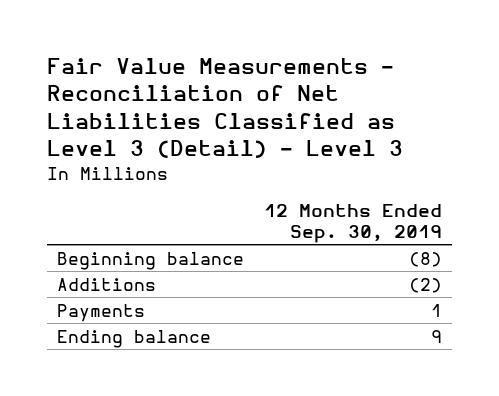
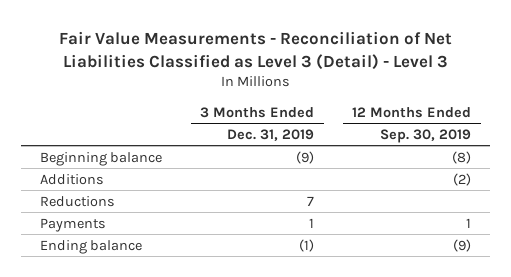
- | 12 Months Ended Sep. 30, 2019
+ | 3 Months Ended Dec. 31, 2019 | 12 Months Ended Sep. 30, 2019
+ Reductions | 7 |
- Ending balance | 9
+ Ending balance | (1) | (9)

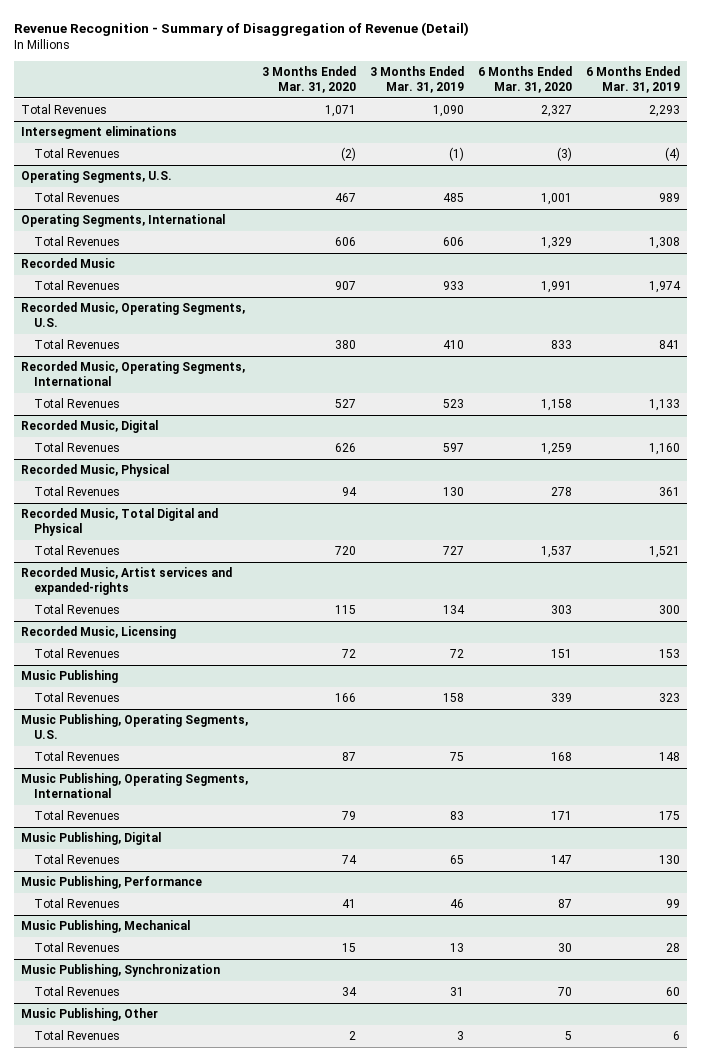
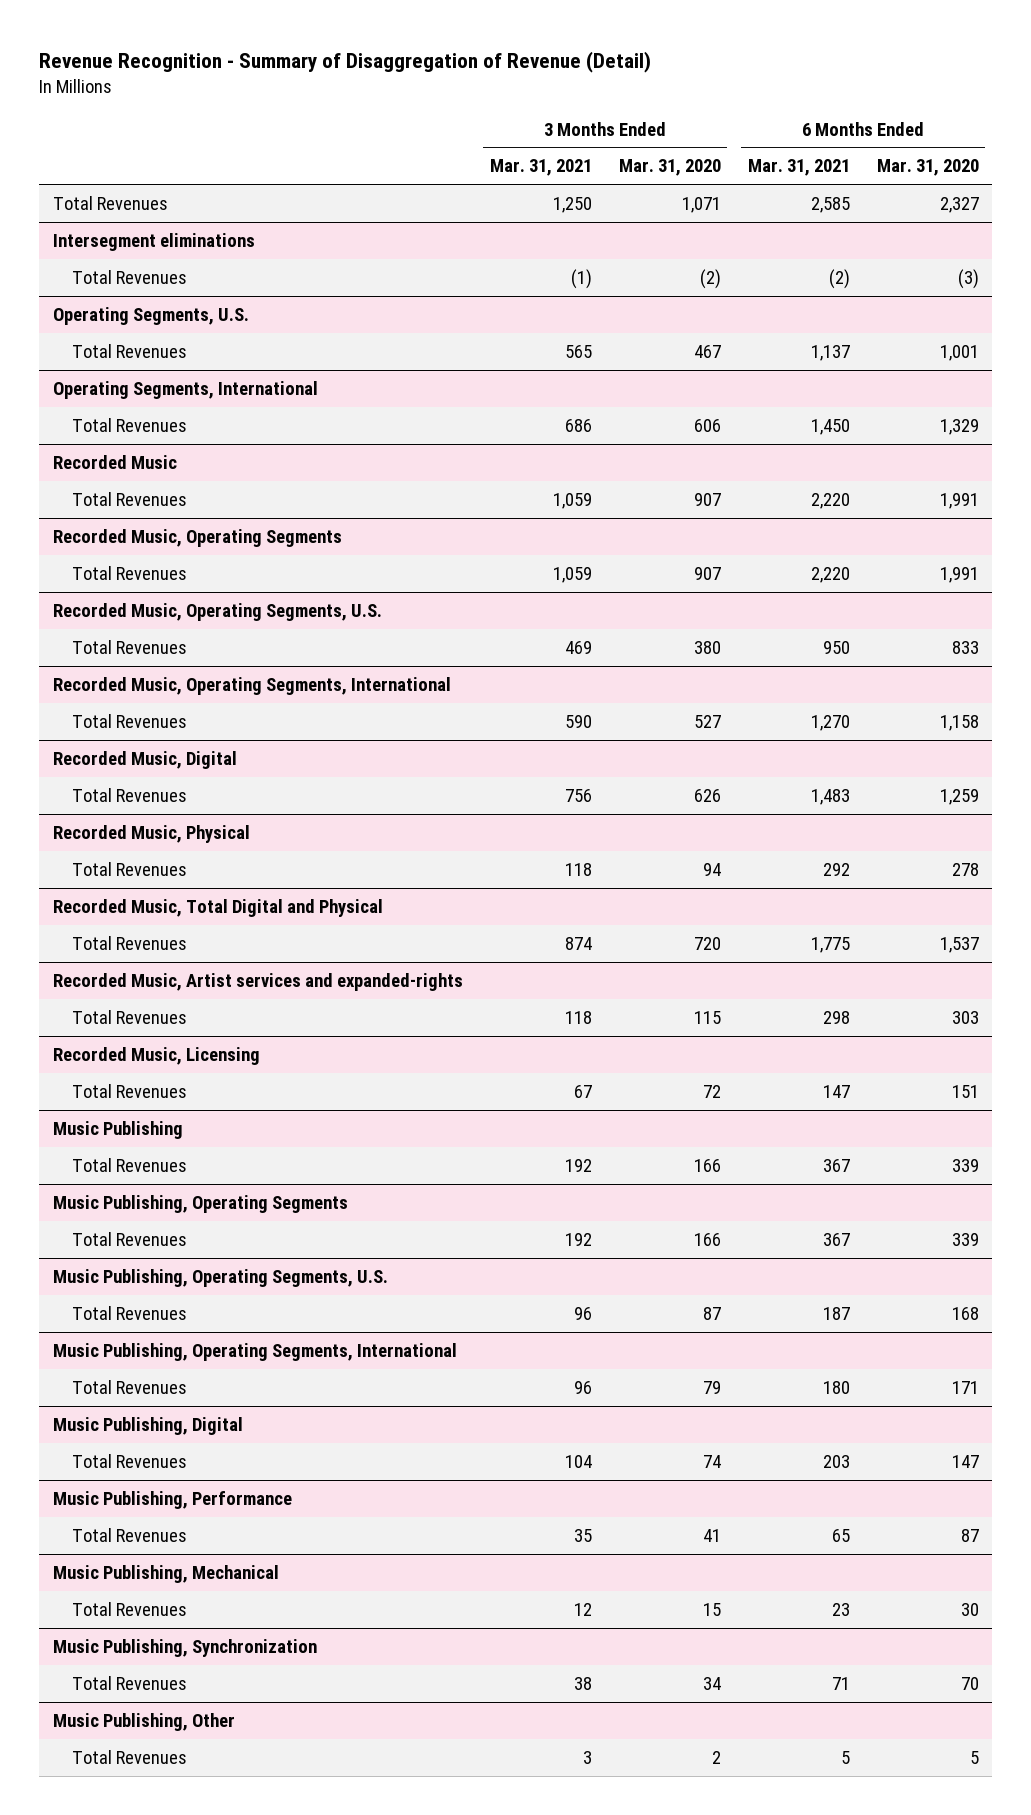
- | 3 Months Ended Mar. 31, 2020 | 3 Months Ended Mar. 31, 2019 | 6 Months Ended Mar. 31, 2020 | 6 Months Ended Mar. 31, 2019
+ | 3 Months Ended Mar. 31, 2021 | 3 Months Ended Mar. 31, 2020 | 6 Months Ended Mar. 31, 2021 | 6 Months Ended Mar. 31, 2020
+ Recorded Music, Operating Segments
+ Total Revenues | 1,059 | 907 | 2,220 | 1,991
+ Music Publishing, Operating Segments
+ Total Revenues | 192 | 166 | 367 | 339

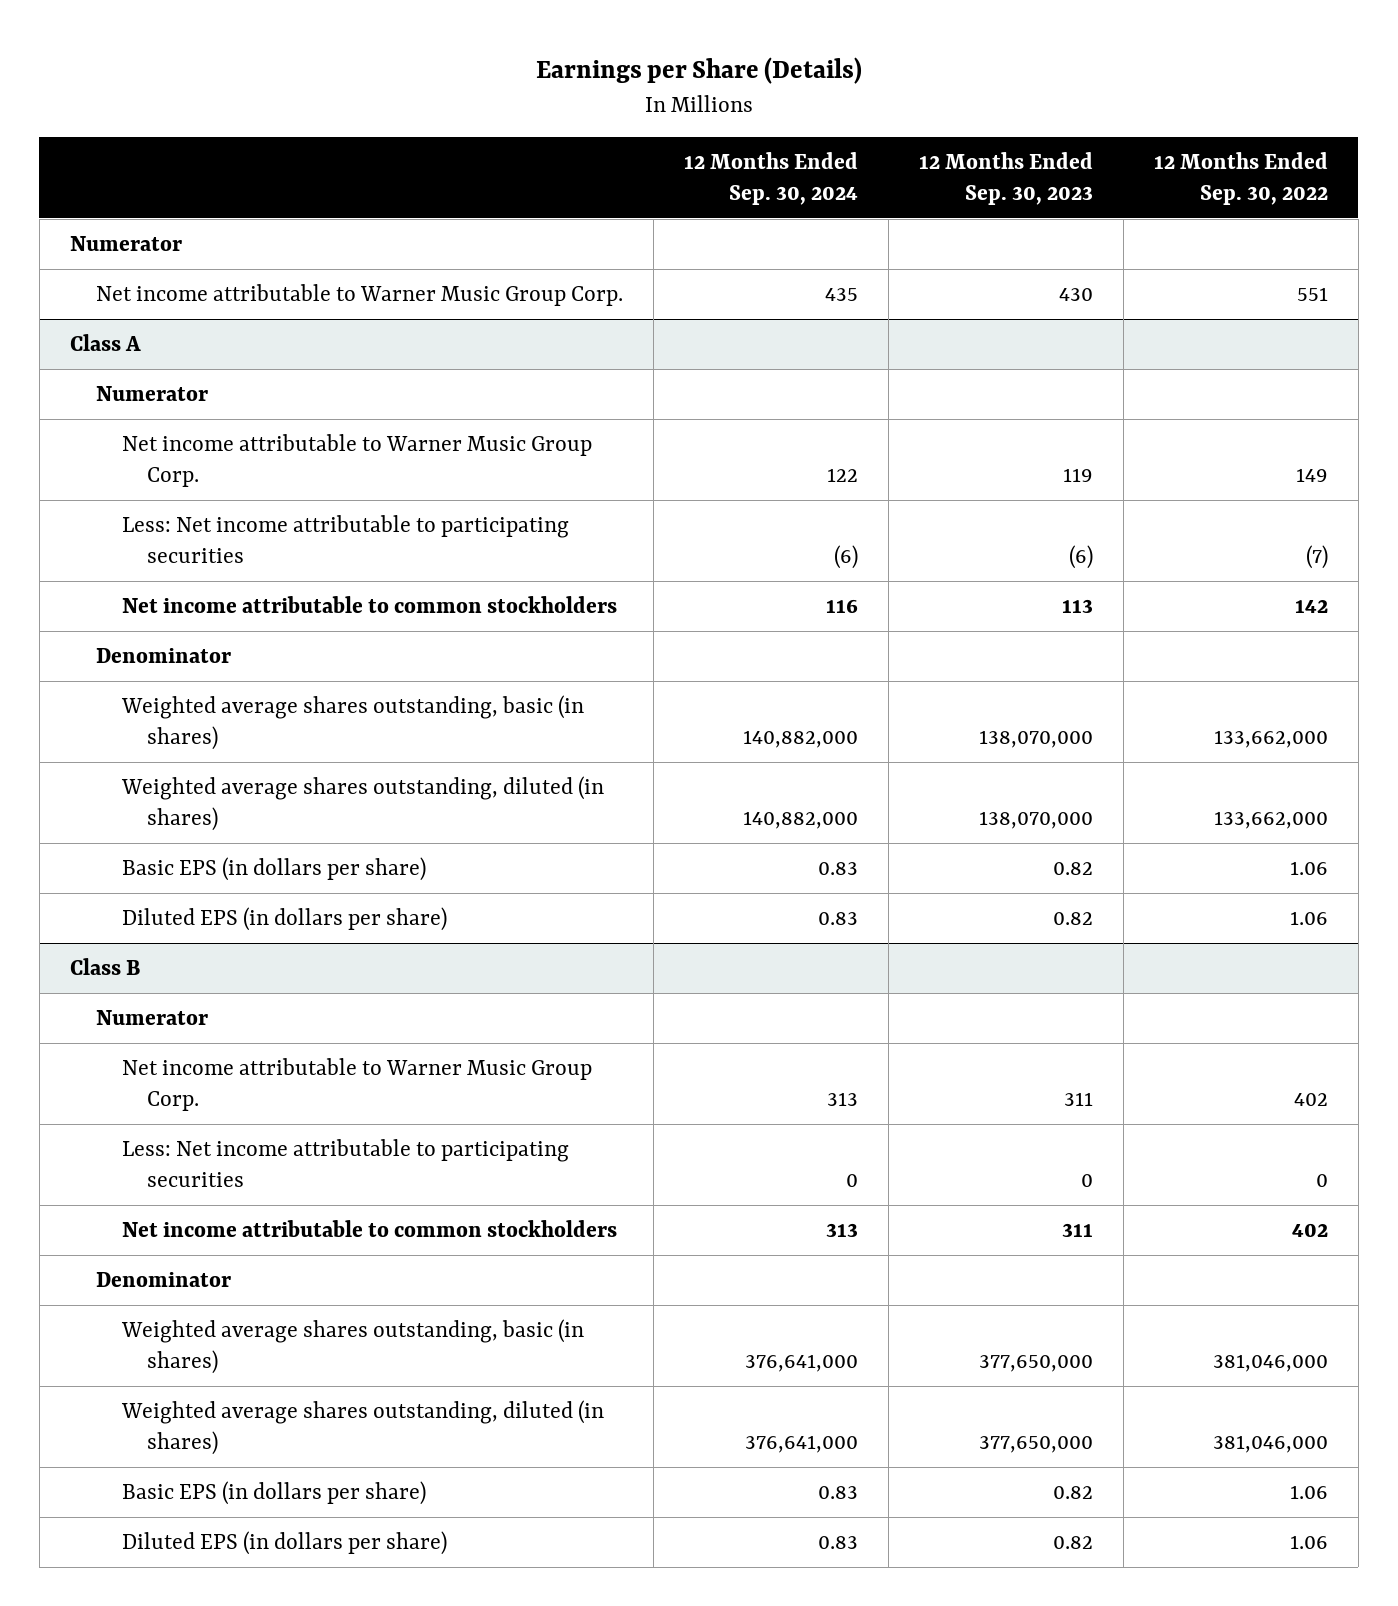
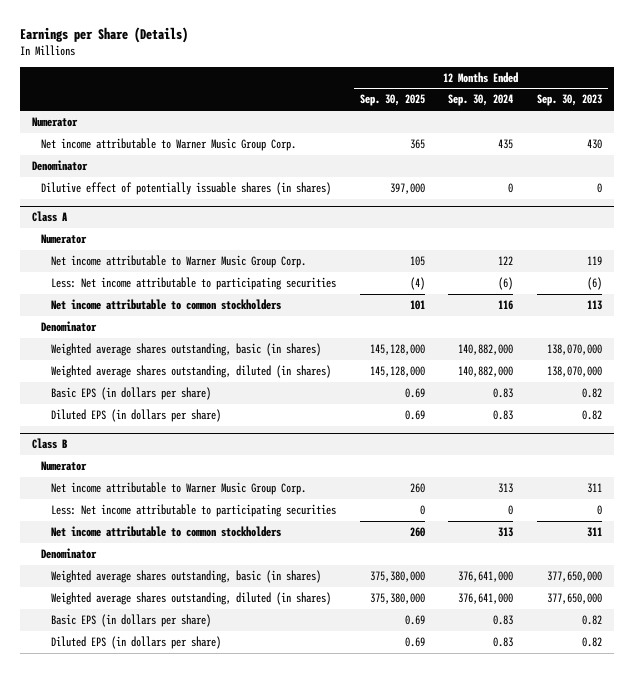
- | 12 Months Ended Sep. 30, 2024 | 12 Months Ended Sep. 30, 2023 | 12 Months Ended Sep. 30, 2022
+ | 12 Months Ended Sep. 30, 2025 | 12 Months Ended Sep. 30, 2024 | 12 Months Ended Sep. 30, 2023
+ Denominator
+ Dilutive effect of potentially issuable shares (in shares) | 397,000 | 0 | 0

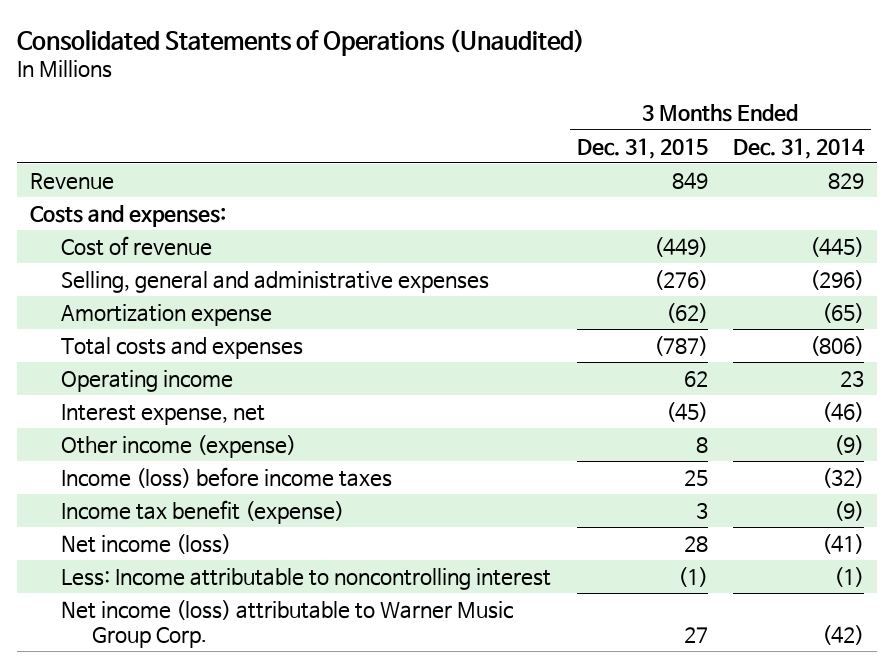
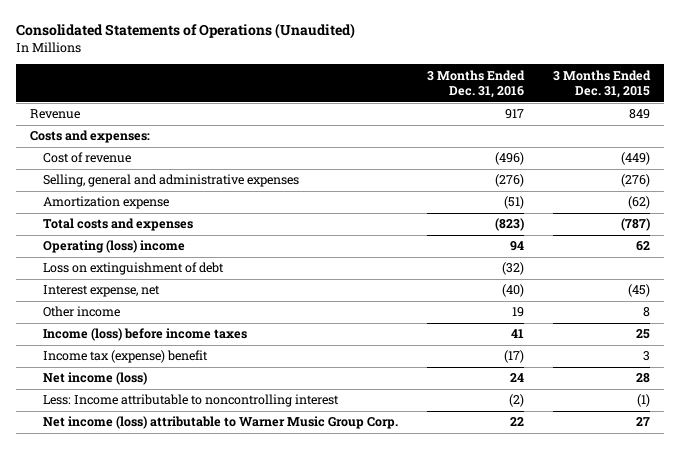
- | 3 Months Ended Dec. 31, 2015 | 3 Months Ended Dec. 31, 2014
+ | 3 Months Ended Dec. 31, 2016 | 3 Months Ended Dec. 31, 2015
- Operating income | 62 | 23
+ Operating (loss) income | 94 | 62
+ Loss on extinguishment of debt | (32) |
- Other income (expense) | 8 | (9)
+ Other income | 19 | 8
- Income tax benefit (expense) | 3 | (9)
+ Income tax (expense) benefit | (17) | 3

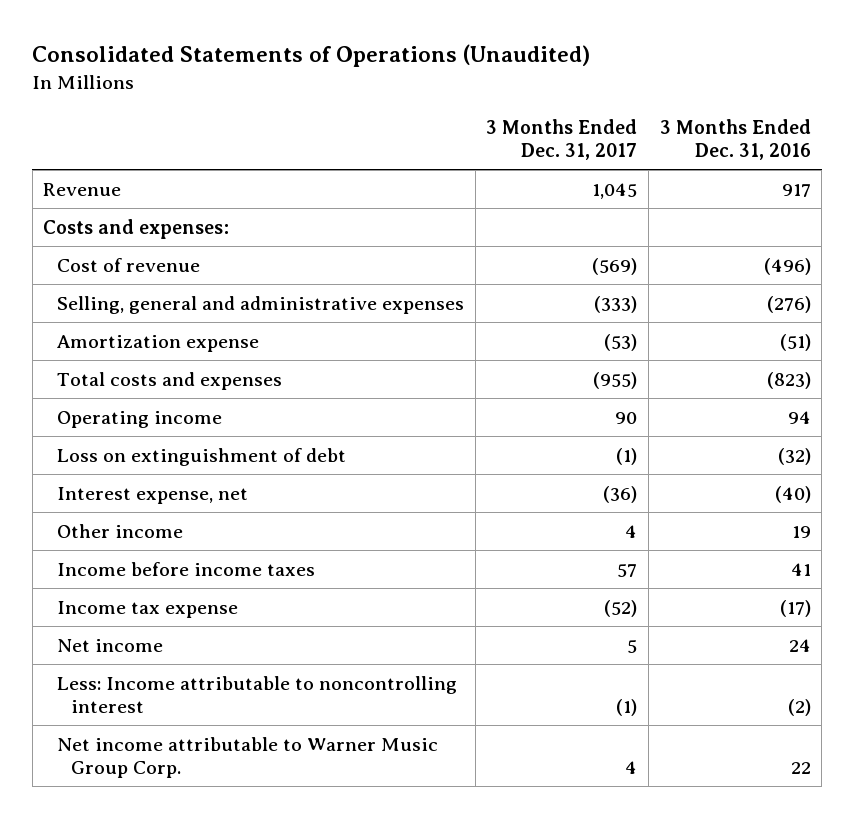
- | 3 Months Ended Dec. 31, 2016 | 3 Months Ended Dec. 31, 2015
+ | 3 Months Ended Dec. 31, 2017 | 3 Months Ended Dec. 31, 2016
- Operating (loss) income | 94 | 62
+ Operating income | 90 | 94
- Income (loss) before income taxes | 41 | 25
- Income tax (expense) benefit | (17) | 3
- Net income (loss) | 24 | 28
+ Income before income taxes | 57 | 41
+ Income tax expense | (52) | (17)
+ Net income | 5 | 24
- Net income (loss) attributable to Warner Music Group Corp. | 22 | 27
+ Net income attributable to Warner Music Group Corp. | 4 | 22

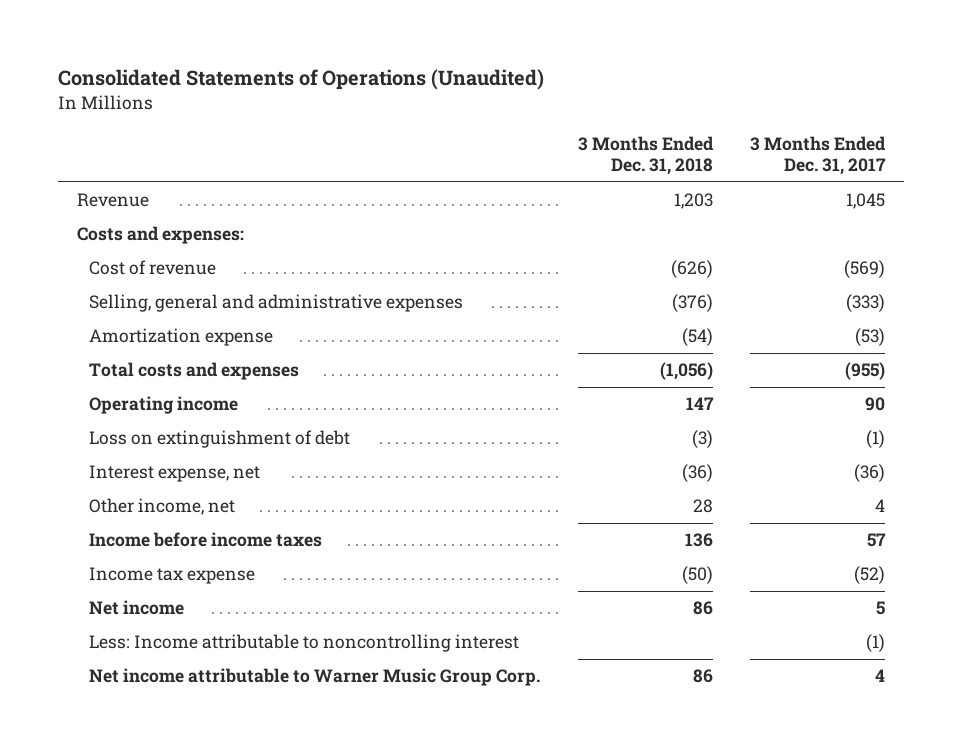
- | 3 Months Ended Dec. 31, 2017 | 3 Months Ended Dec. 31, 2016
+ | 3 Months Ended Dec. 31, 2018 | 3 Months Ended Dec. 31, 2017
- Other income | 4 | 19
+ Other income, net | 28 | 4

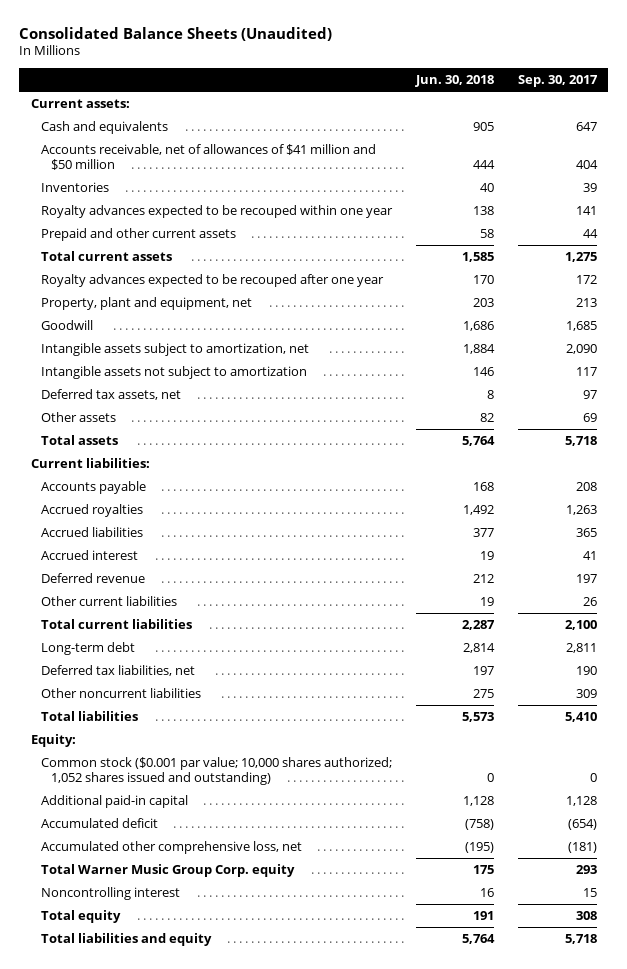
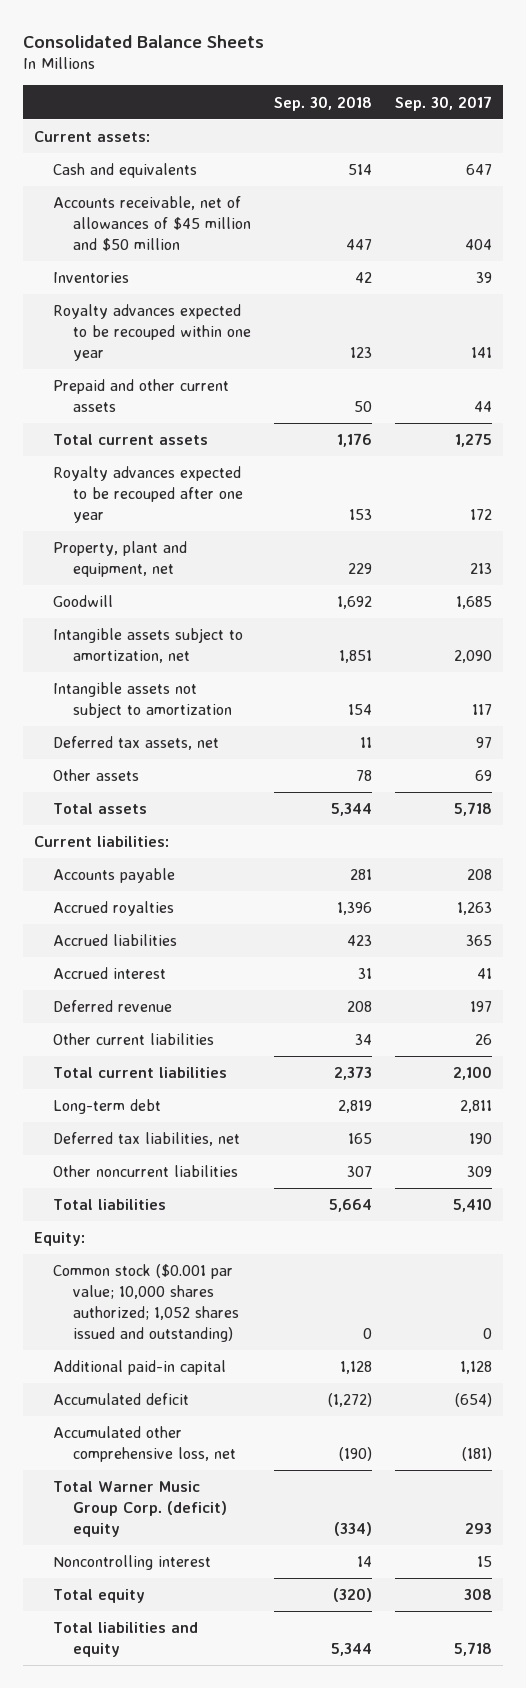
- Consolidated Balance Sheets (Unaudited)
+ Consolidated Balance Sheets
- | Jun. 30, 2018 | Sep. 30, 2017
+ | Sep. 30, 2018 | Sep. 30, 2017
- Accounts receivable, net of allowances of $41 million and $50 million | 444 | 404
+ Accounts receivable, net of allowances of $45 million and $50 million | 447 | 404
- Total Warner Music Group Corp. equity | 175 | 293
+ Total Warner Music Group Corp. (deficit) equity | (334) | 293

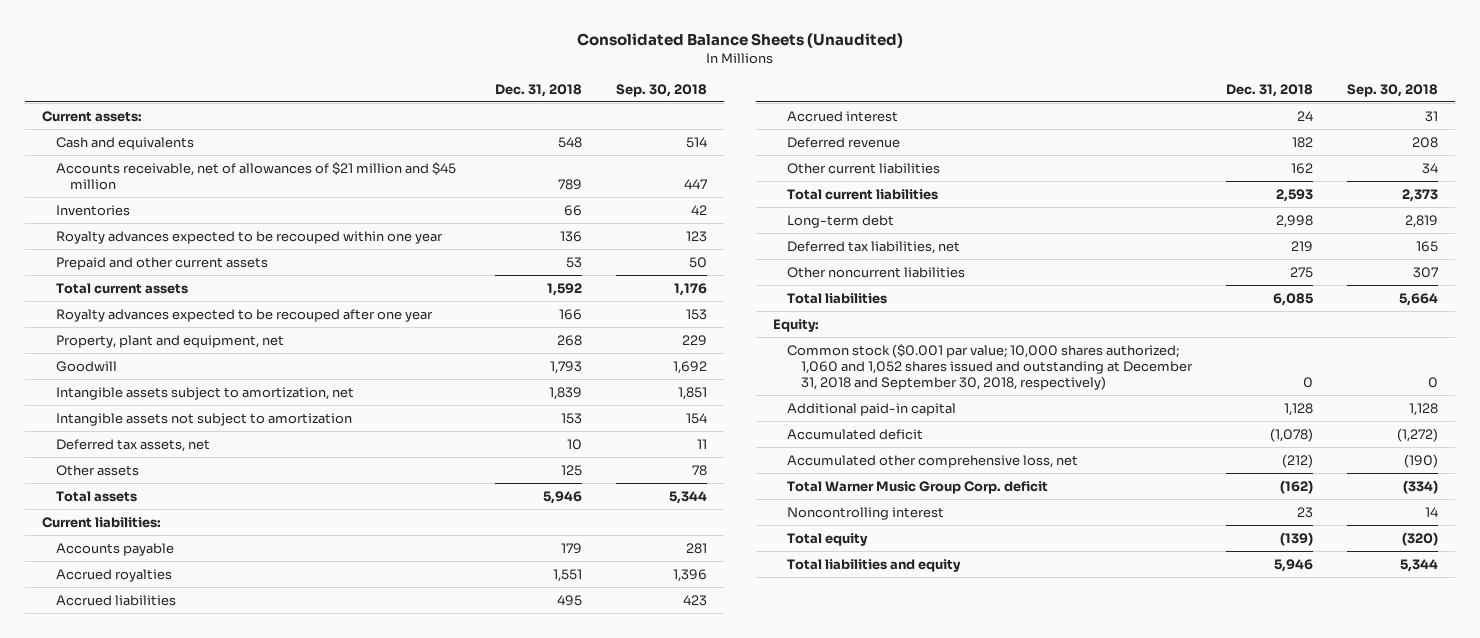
- Consolidated Balance Sheets
+ Consolidated Balance Sheets (Unaudited)
- | Sep. 30, 2018 | Sep. 30, 2017
+ | Dec. 31, 2018 | Sep. 30, 2018
- Accounts receivable, net of allowances of $45 million and $50 million | 447 | 404
+ Accounts receivable, net of allowances of $21 million and $45 million | 789 | 447
- Common stock ($0.001 par value; 10,000 shares authorized; 1,052 shares issued and outstanding) | 0 | 0
+ Common stock ($0.001 par value; 10,000 shares authorized; 1,060 and 1,052 shares issued and outstanding at December 31, 2018 and September 30, 2018, respectively) | 0 | 0
- Total Warner Music Group Corp. (deficit) equity | (334) | 293
+ Total Warner Music Group Corp. deficit | (162) | (334)

